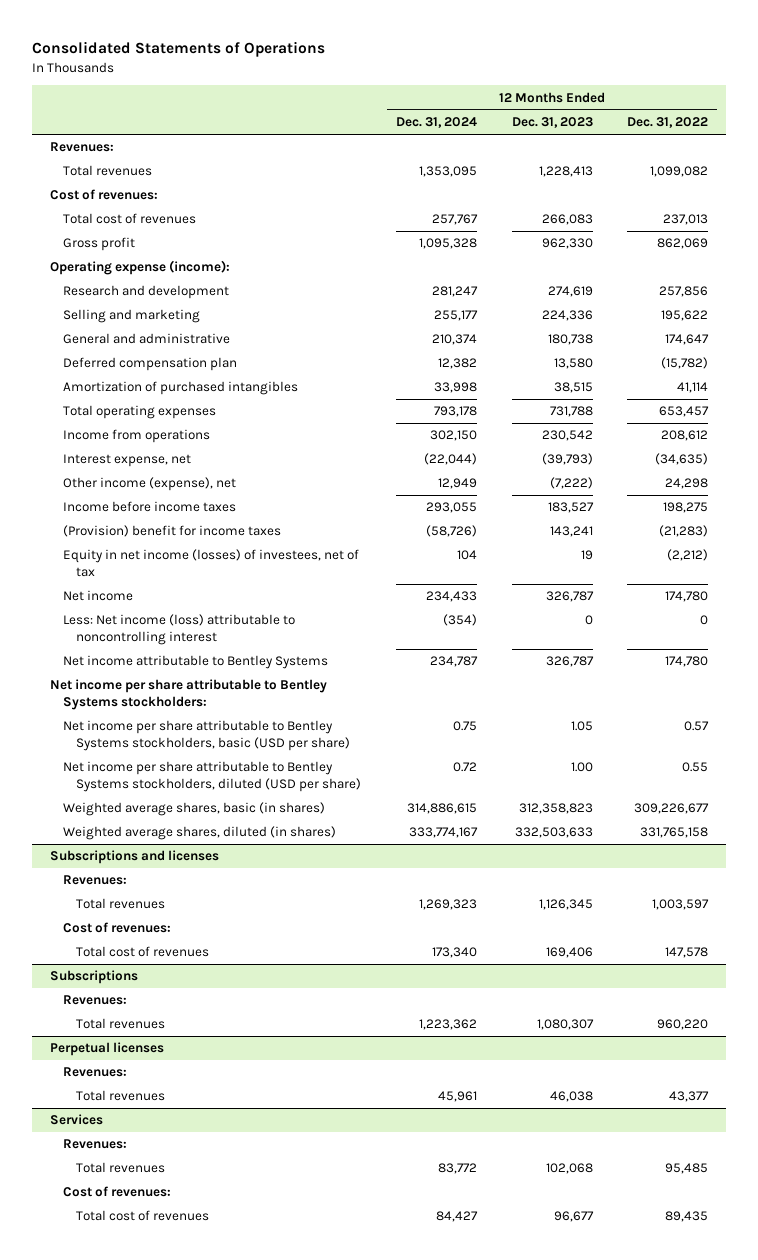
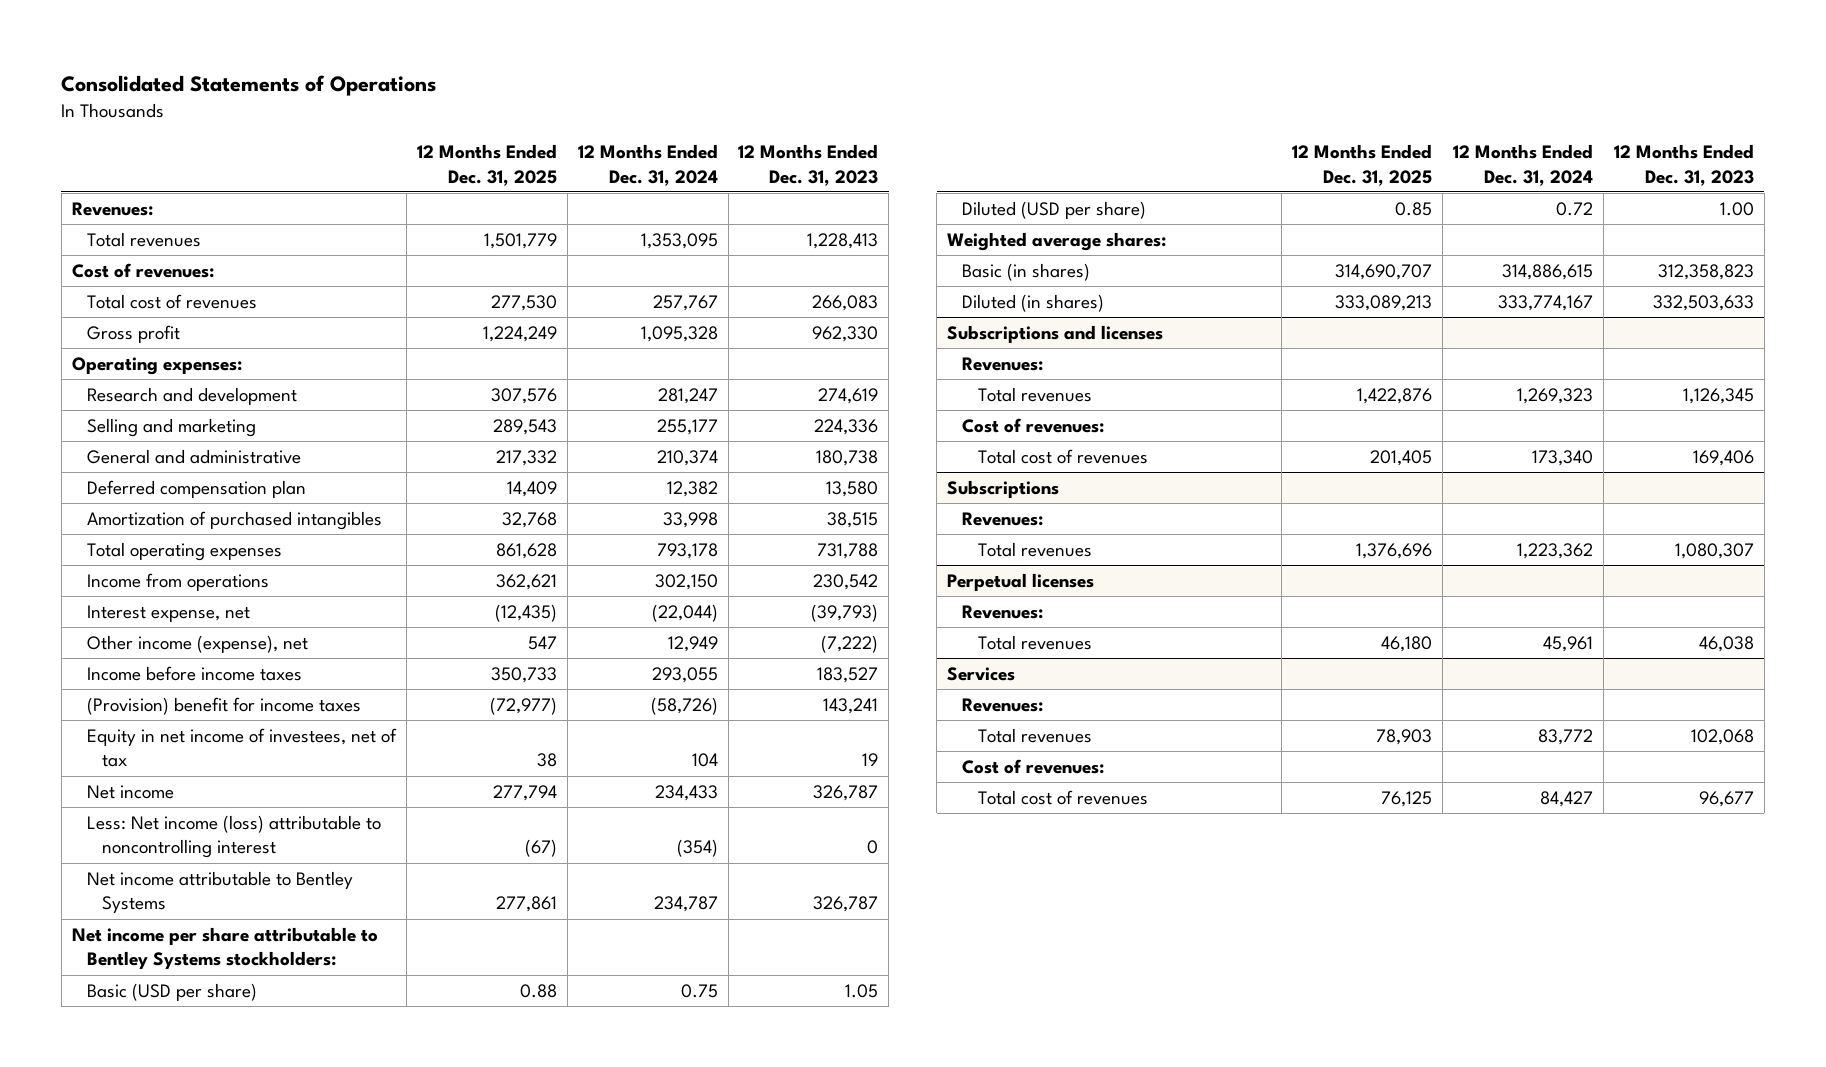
- | 12 Months Ended Dec. 31, 2024 | 12 Months Ended Dec. 31, 2023 | 12 Months Ended Dec. 31, 2022
+ | 12 Months Ended Dec. 31, 2025 | 12 Months Ended Dec. 31, 2024 | 12 Months Ended Dec. 31, 2023
- Operating expense (income):
+ Operating expenses:
- Equity in net income (losses) of investees, net of tax | 104 | 19 | (2,212)
+ Equity in net income of investees, net of tax | 38 | 104 | 19
- Net income per share attributable to Bentley Systems stockholders, basic (USD per share) | 0.75 | 1.05 | 0.57
- Net income per share attributable to Bentley Systems stockholders, diluted (USD per share) | 0.72 | 1.00 | 0.55
- Weighted average shares, basic (in shares) | 314,886,615 | 312,358,823 | 309,226,677
- Weighted average shares, diluted (in shares) | 333,774,167 | 332,503,633 | 331,765,158
+ Basic (USD per share) | 0.88 | 0.75 | 1.05
+ Diluted (USD per share) | 0.85 | 0.72 | 1.00
+ Weighted average shares:
+ Basic (in shares) | 314,690,707 | 314,886,615 | 312,358,823
+ Diluted (in shares) | 333,089,213 | 333,774,167 | 332,503,633

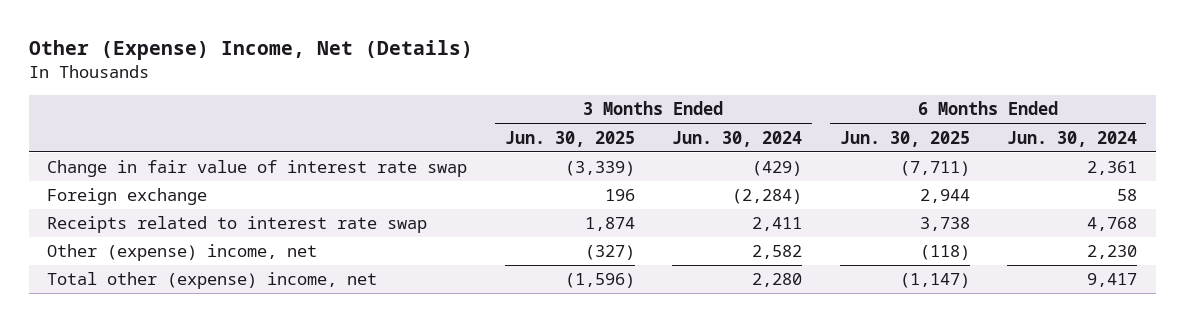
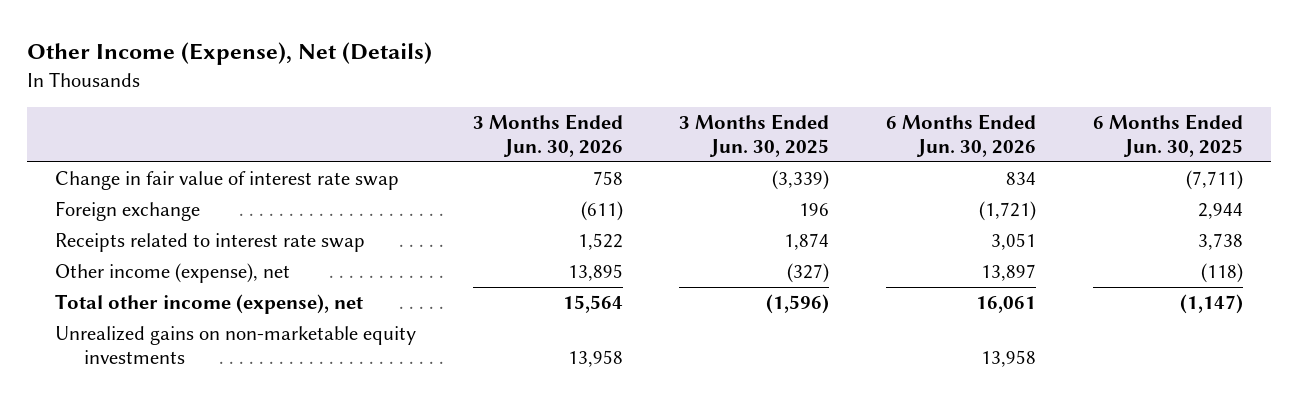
- Other (Expense) Income, Net (Details)
+ Other Income (Expense), Net (Details)
- | 3 Months Ended Jun. 30, 2025 | 3 Months Ended Jun. 30, 2024 | 6 Months Ended Jun. 30, 2025 | 6 Months Ended Jun. 30, 2024
+ | 3 Months Ended Jun. 30, 2026 | 3 Months Ended Jun. 30, 2025 | 6 Months Ended Jun. 30, 2026 | 6 Months Ended Jun. 30, 2025
- Other (expense) income, net | (327) | 2,582 | (118) | 2,230
- Total other (expense) income, net | (1,596) | 2,280 | (1,147) | 9,417
+ Other income (expense), net | 13,895 | (327) | 13,897 | (118)
+ Total other income (expense), net | 15,564 | (1,596) | 16,061 | (1,147)
+ Unrealized gains on non-marketable equity investments | 13,958 | | 13,958 |

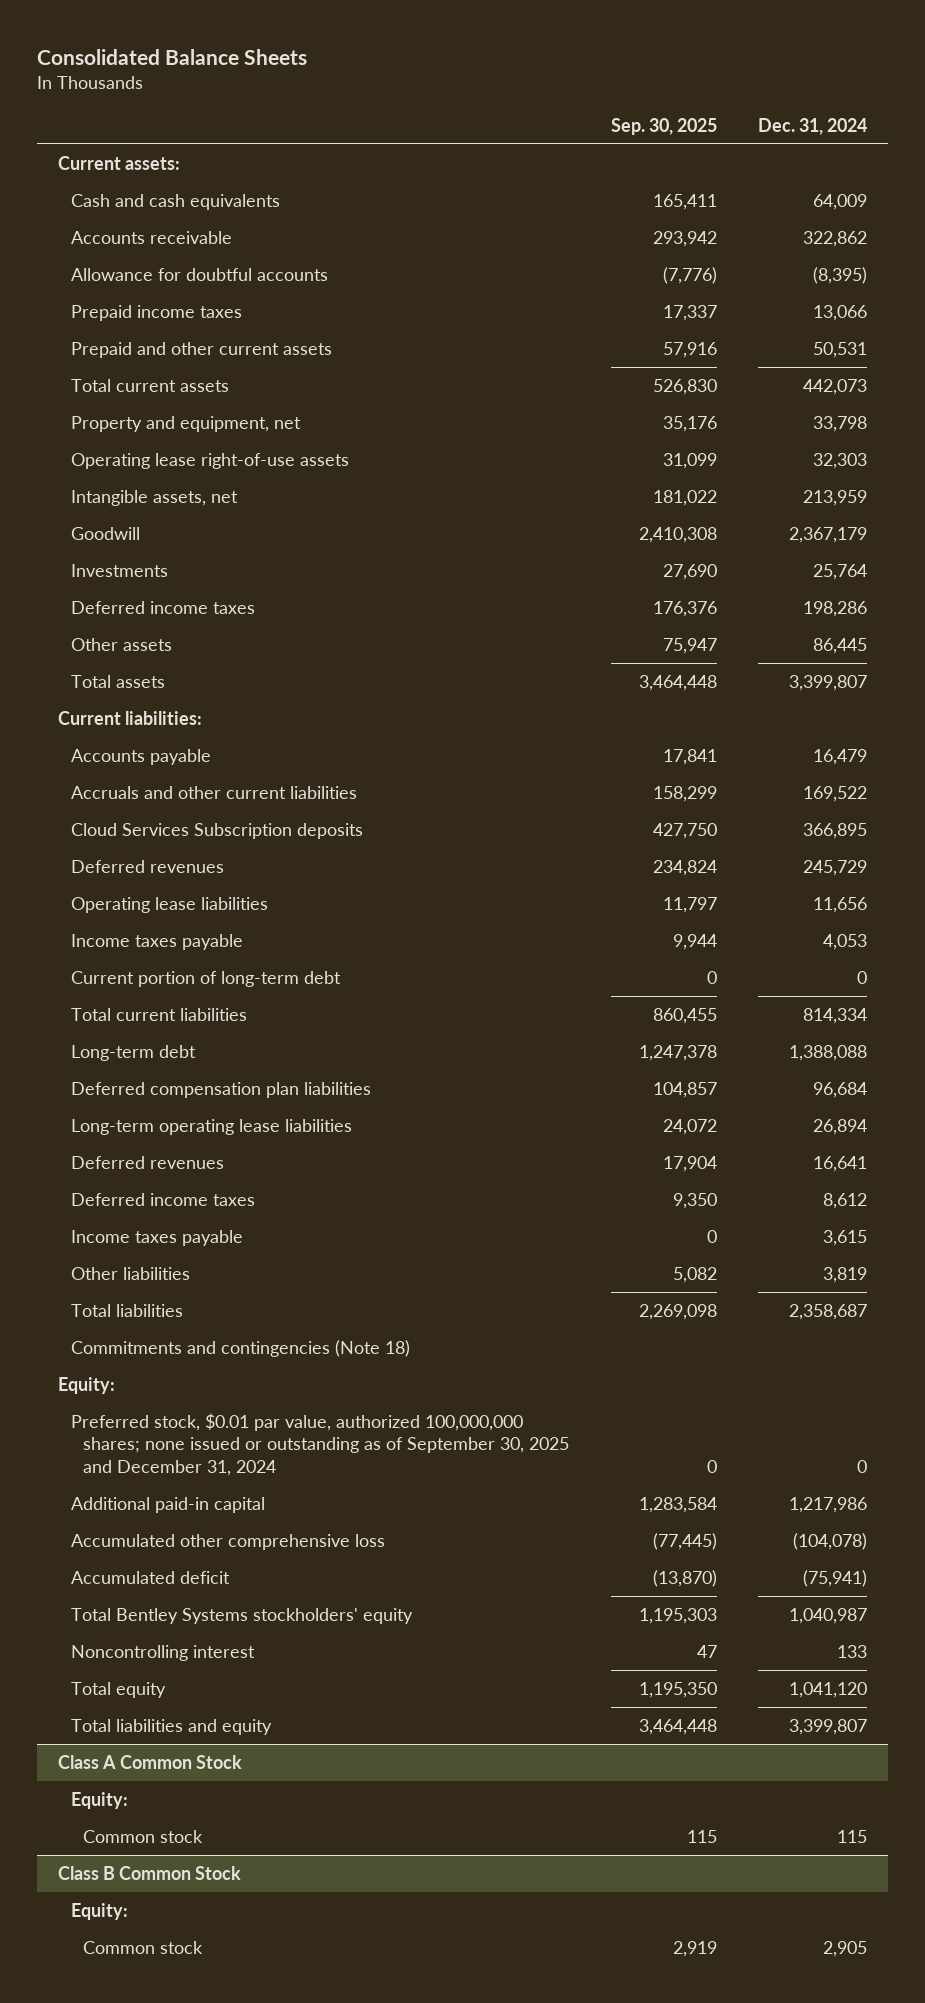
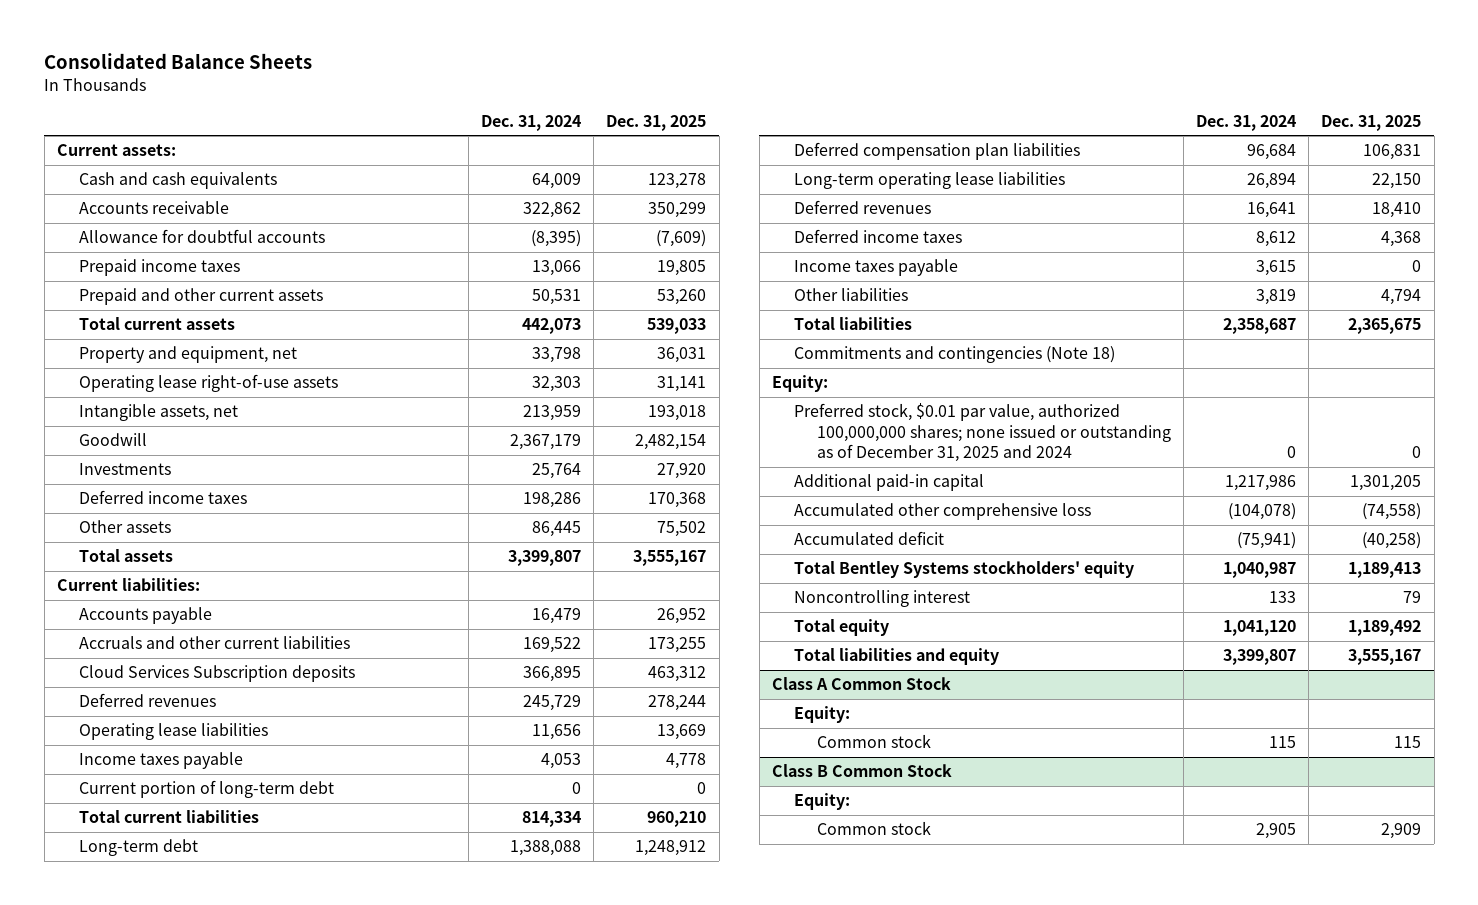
- | Sep. 30, 2025 | Dec. 31, 2024
+ | Dec. 31, 2024 | Dec. 31, 2025
- Preferred stock, $0.01 par value, authorized 100,000,000 shares; none issued or outstanding as of September 30, 2025 and December 31, 2024 | 0 | 0
+ Preferred stock, $0.01 par value, authorized 100,000,000 shares; none issued or outstanding as of December 31, 2025 and 2024 | 0 | 0

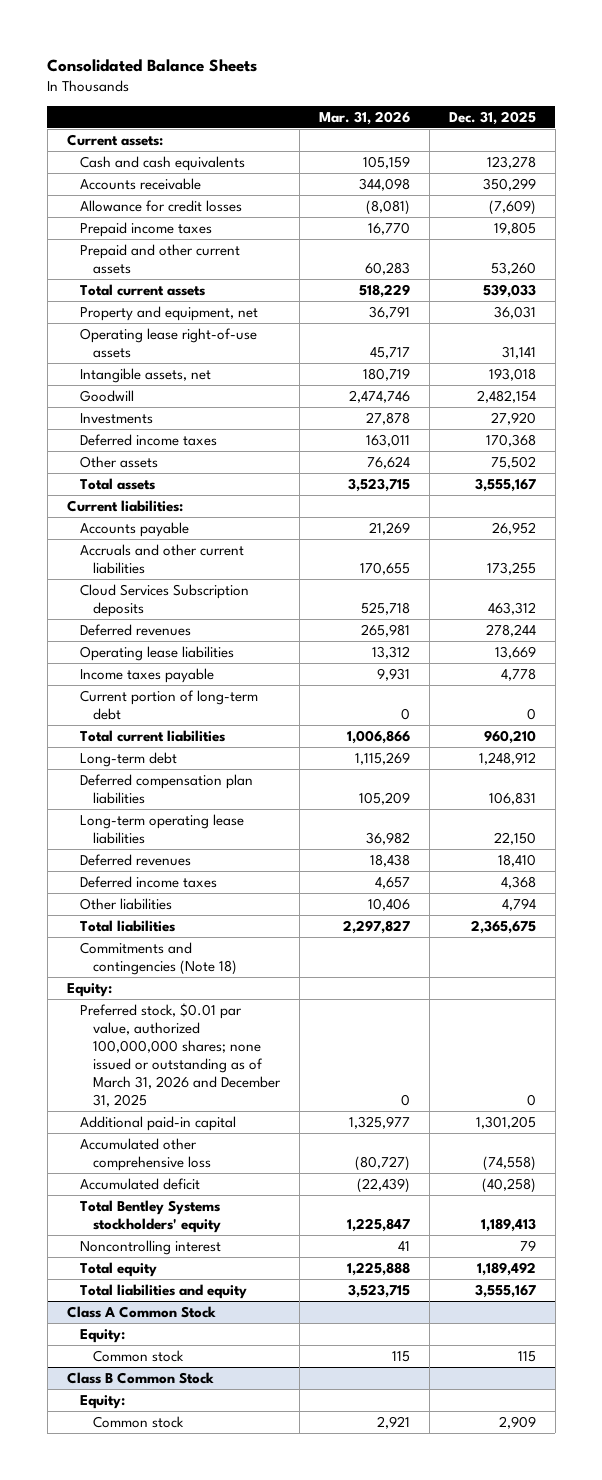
- | Dec. 31, 2024 | Dec. 31, 2025
+ | Mar. 31, 2026 | Dec. 31, 2025
- Allowance for doubtful accounts | (8,395) | (7,609)
+ Allowance for credit losses | (8,081) | (7,609)
- Income taxes payable | 3,615 | 0
- Preferred stock, $0.01 par value, authorized 100,000,000 shares; none issued or outstanding as of December 31, 2025 and 2024 | 0 | 0
+ Preferred stock, $0.01 par value, authorized 100,000,000 shares; none issued or outstanding as of March 31, 2026 and December 31, 2025 | 0 | 0

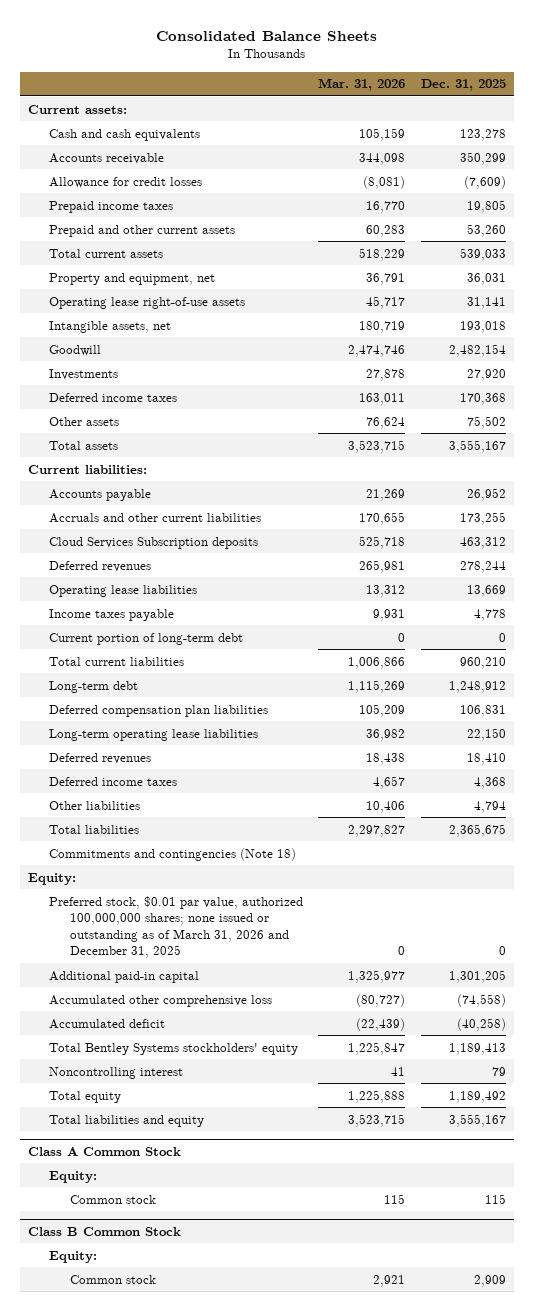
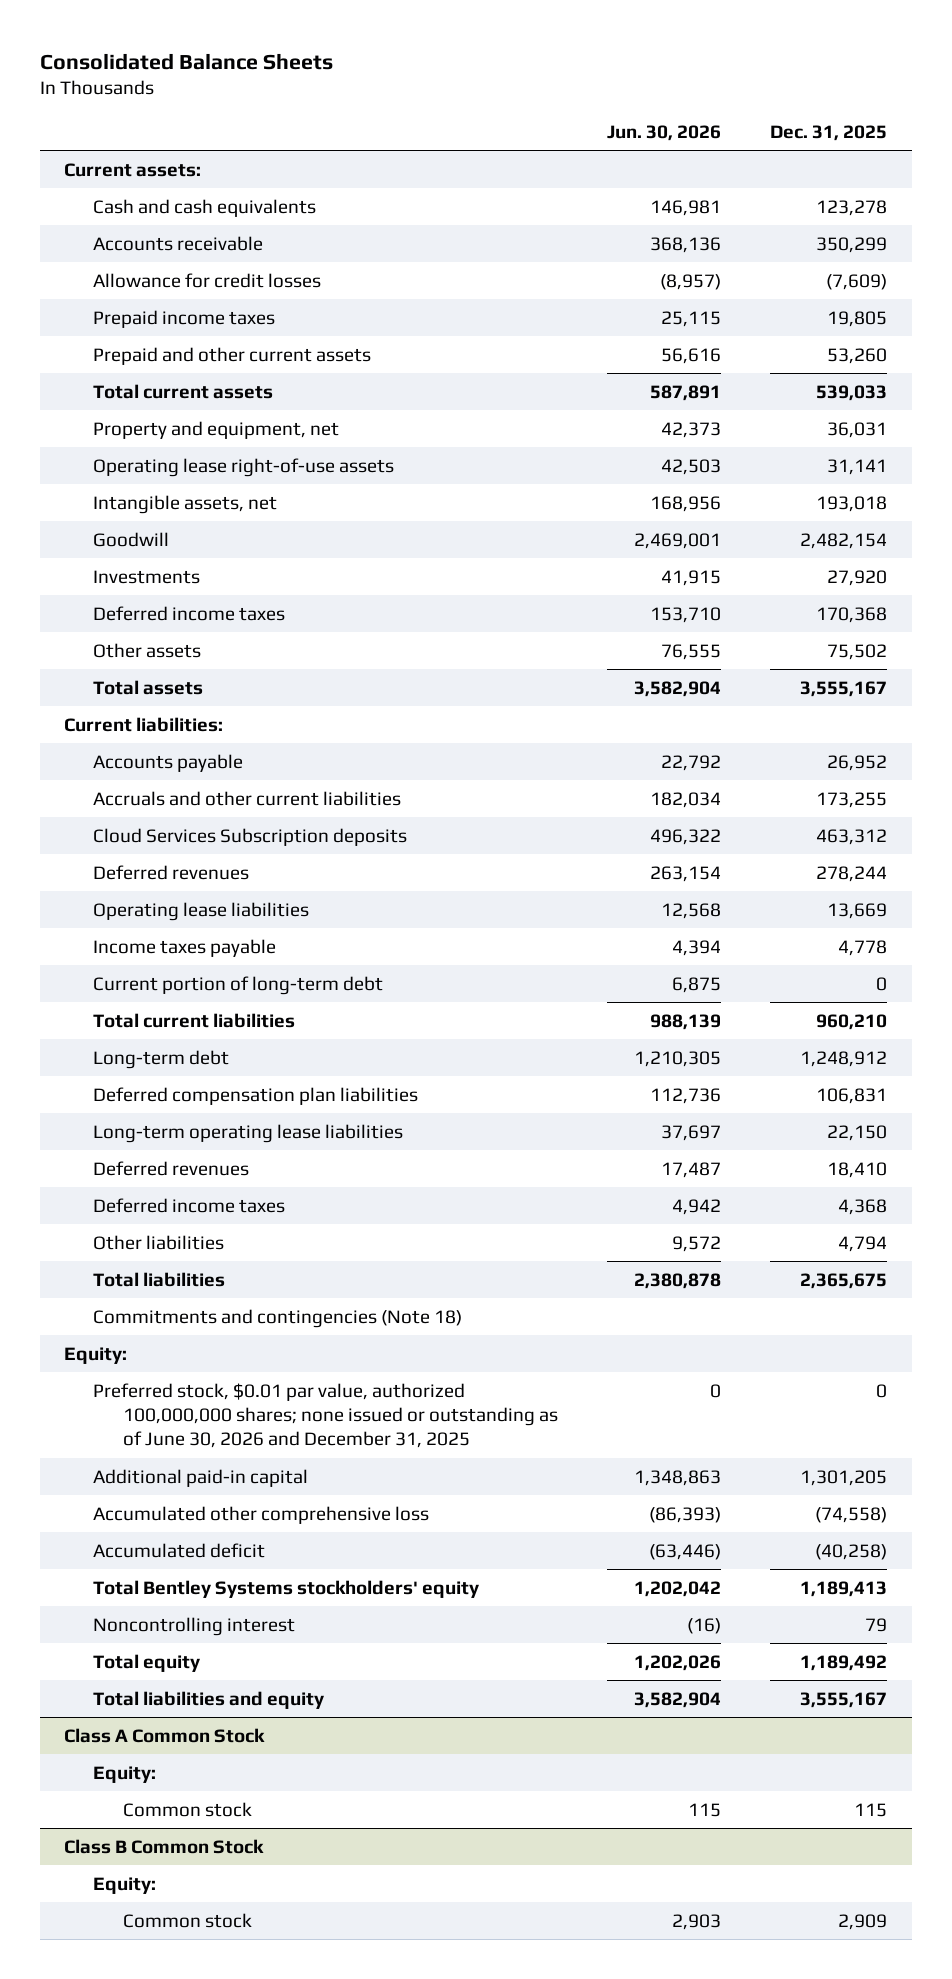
- | Mar. 31, 2026 | Dec. 31, 2025
+ | Jun. 30, 2026 | Dec. 31, 2025
- Preferred stock, $0.01 par value, authorized 100,000,000 shares; none issued or outstanding as of March 31, 2026 and December 31, 2025 | 0 | 0
+ Preferred stock, $0.01 par value, authorized 100,000,000 shares; none issued or outstanding as of June 30, 2026 and December 31, 2025 | 0 | 0

